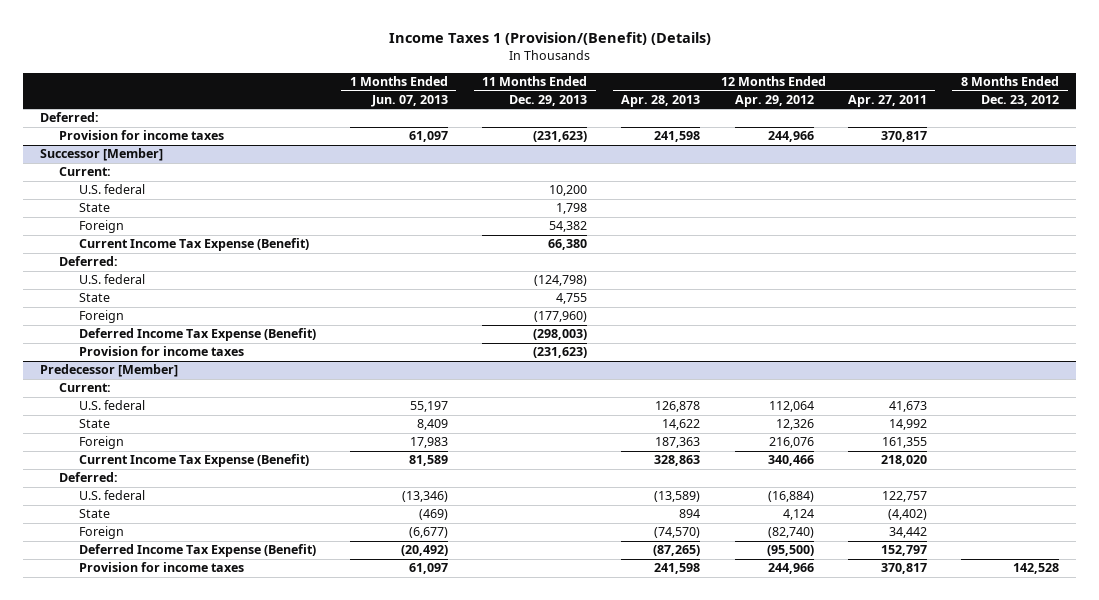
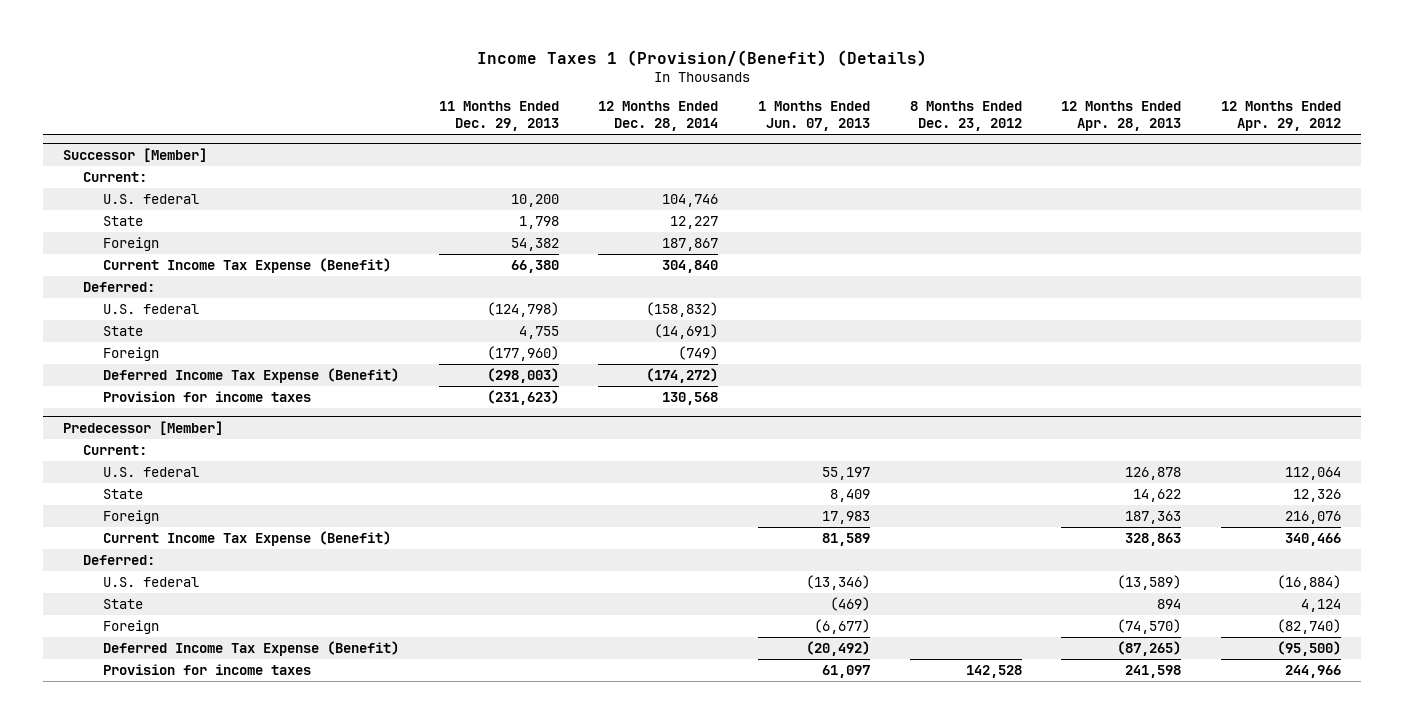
- | 1 Months Ended Jun. 07, 2013 | 11 Months Ended Dec. 29, 2013 | 12 Months Ended Apr. 28, 2013 | 12 Months Ended Apr. 29, 2012 | 12 Months Ended Apr. 27, 2011 | 8 Months Ended Dec. 23, 2012
+ | 11 Months Ended Dec. 29, 2013 | 12 Months Ended Dec. 28, 2014 | 1 Months Ended Jun. 07, 2013 | 8 Months Ended Dec. 23, 2012 | 12 Months Ended Apr. 28, 2013 | 12 Months Ended Apr. 29, 2012
- Deferred:
- Provision for income taxes | 61,097 | (231,623) | 241,598 | 244,966 | 370,817 |

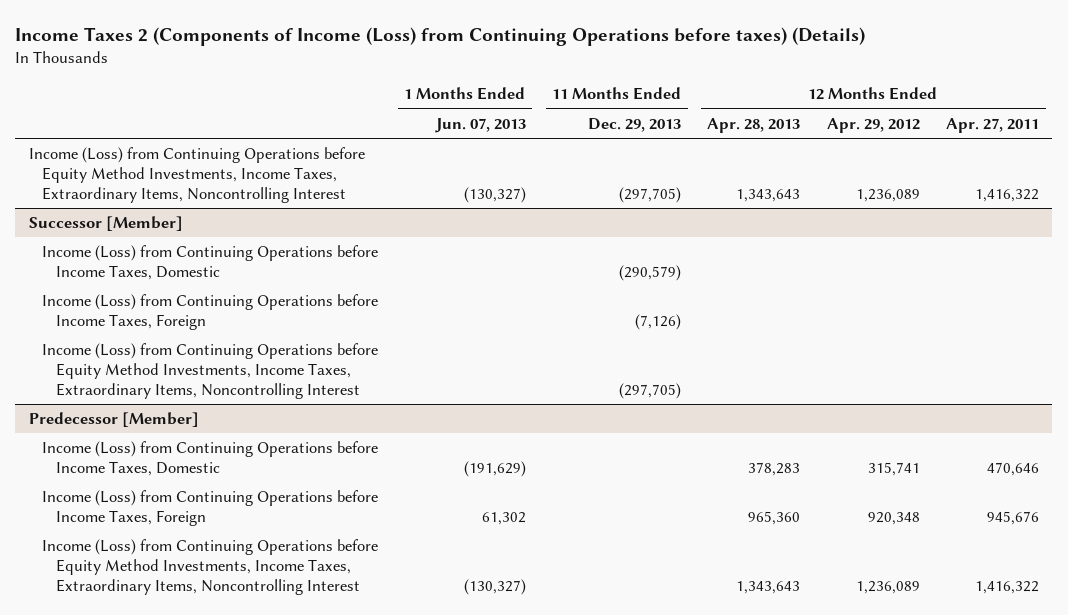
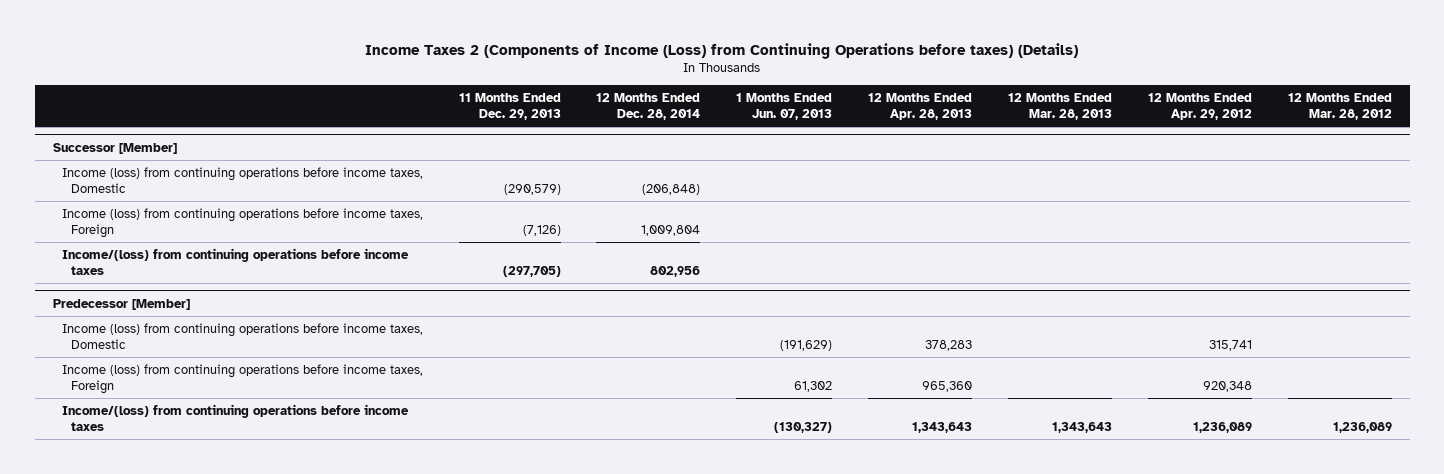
- | 1 Months Ended Jun. 07, 2013 | 11 Months Ended Dec. 29, 2013 | 12 Months Ended Apr. 28, 2013 | 12 Months Ended Apr. 29, 2012 | 12 Months Ended Apr. 27, 2011
+ | 11 Months Ended Dec. 29, 2013 | 12 Months Ended Dec. 28, 2014 | 1 Months Ended Jun. 07, 2013 | 12 Months Ended Apr. 28, 2013 | 12 Months Ended Mar. 28, 2013 | 12 Months Ended Apr. 29, 2012 | 12 Months Ended Mar. 28, 2012
- Income (Loss) from Continuing Operations before Equity Method Investments, Income Taxes, Extraordinary Items, Noncontrolling Interest | (130,327) | (297,705) | 1,343,643 | 1,236,089 | 1,416,322
@ Successor [Member]
- Income (Loss) from Continuing Operations before Income Taxes, Domestic | | (290,579) | | |
- Income (Loss) from Continuing Operations before Income Taxes, Foreign | | (7,126) | | |
- Income (Loss) from Continuing Operations before Equity Method Investments, Income Taxes, Extraordinary Items, Noncontrolling Interest | | (297,705) | | |
+ Income (loss) from continuing operations before income taxes, Domestic | (290,579) | (206,848) | | | | |
+ Income (loss) from continuing operations before income taxes, Foreign | (7,126) | 1,009,804 | | | | |
+ Income/(loss) from continuing operations before income taxes | (297,705) | 802,956 | | | | |
@ Predecessor [Member]
- Income (Loss) from Continuing Operations before Income Taxes, Domestic | (191,629) | | 378,283 | 315,741 | 470,646
- Income (Loss) from Continuing Operations before Income Taxes, Foreign | 61,302 | | 965,360 | 920,348 | 945,676
- Income (Loss) from Continuing Operations before Equity Method Investments, Income Taxes, Extraordinary Items, Noncontrolling Interest | (130,327) | | 1,343,643 | 1,236,089 | 1,416,322
+ Income (loss) from continuing operations before income taxes, Domestic | | | (191,629) | 378,283 | | 315,741 |
+ Income (loss) from continuing operations before income taxes, Foreign | | | 61,302 | 965,360 | | 920,348 |
+ Income/(loss) from continuing operations before income taxes | | | (130,327) | 1,343,643 | 1,343,643 | 1,236,089 | 1,236,089

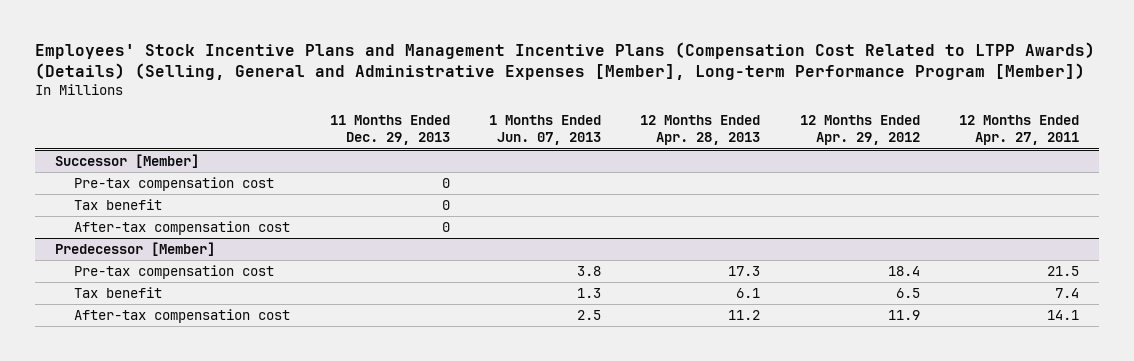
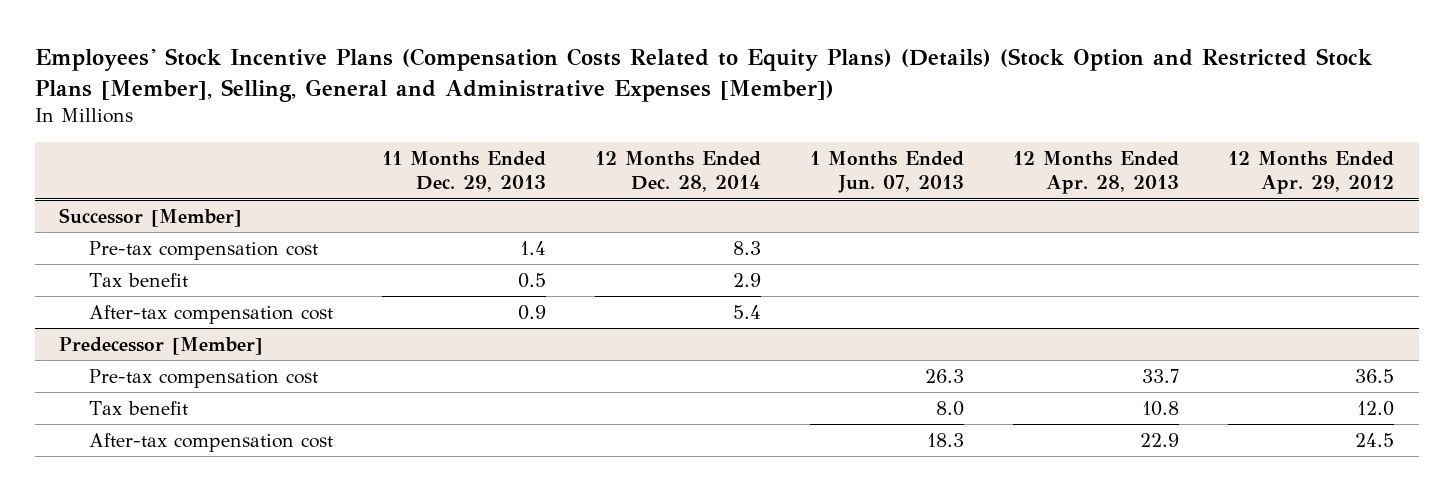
- Employees' Stock Incentive Plans and Management Incentive Plans (Compensation Cost Related to LTPP Awards) (Details) (Selling, General and Administrative Expenses [Member], Long-term Performance Program [Member])
+ Employees' Stock Incentive Plans (Compensation Costs Related to Equity Plans) (Details) (Stock Option and Restricted Stock Plans [Member], Selling, General and Administrative Expenses [Member])
- | 11 Months Ended Dec. 29, 2013 | 1 Months Ended Jun. 07, 2013 | 12 Months Ended Apr. 28, 2013 | 12 Months Ended Apr. 29, 2012 | 12 Months Ended Apr. 27, 2011
+ | 11 Months Ended Dec. 29, 2013 | 12 Months Ended Dec. 28, 2014 | 1 Months Ended Jun. 07, 2013 | 12 Months Ended Apr. 28, 2013 | 12 Months Ended Apr. 29, 2012
@ Successor [Member]
- Pre-tax compensation cost | 0 | | | |
- Tax benefit | 0 | | | |
- After-tax compensation cost | 0 | | | |
+ Pre-tax compensation cost | 1.4 | 8.3 | | |
+ Tax benefit | 0.5 | 2.9 | | |
+ After-tax compensation cost | 0.9 | 5.4 | | |
@ Predecessor [Member]
- Pre-tax compensation cost | | 3.8 | 17.3 | 18.4 | 21.5
- Tax benefit | | 1.3 | 6.1 | 6.5 | 7.4
- After-tax compensation cost | | 2.5 | 11.2 | 11.9 | 14.1
+ Pre-tax compensation cost | | | 26.3 | 33.7 | 36.5
+ Tax benefit | | | 8.0 | 10.8 | 12.0
+ After-tax compensation cost | | | 18.3 | 22.9 | 24.5

